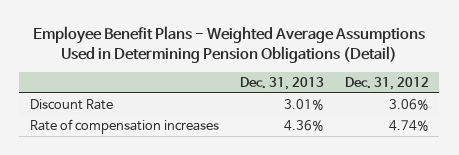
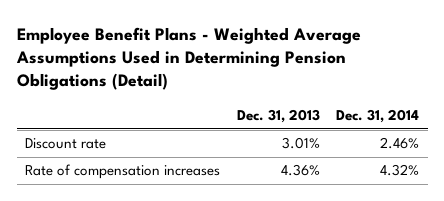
- | Dec. 31, 2013 | Dec. 31, 2012
+ | Dec. 31, 2013 | Dec. 31, 2014
- Discount Rate | 3.01% | 3.06%
+ Discount rate | 3.01% | 2.46%

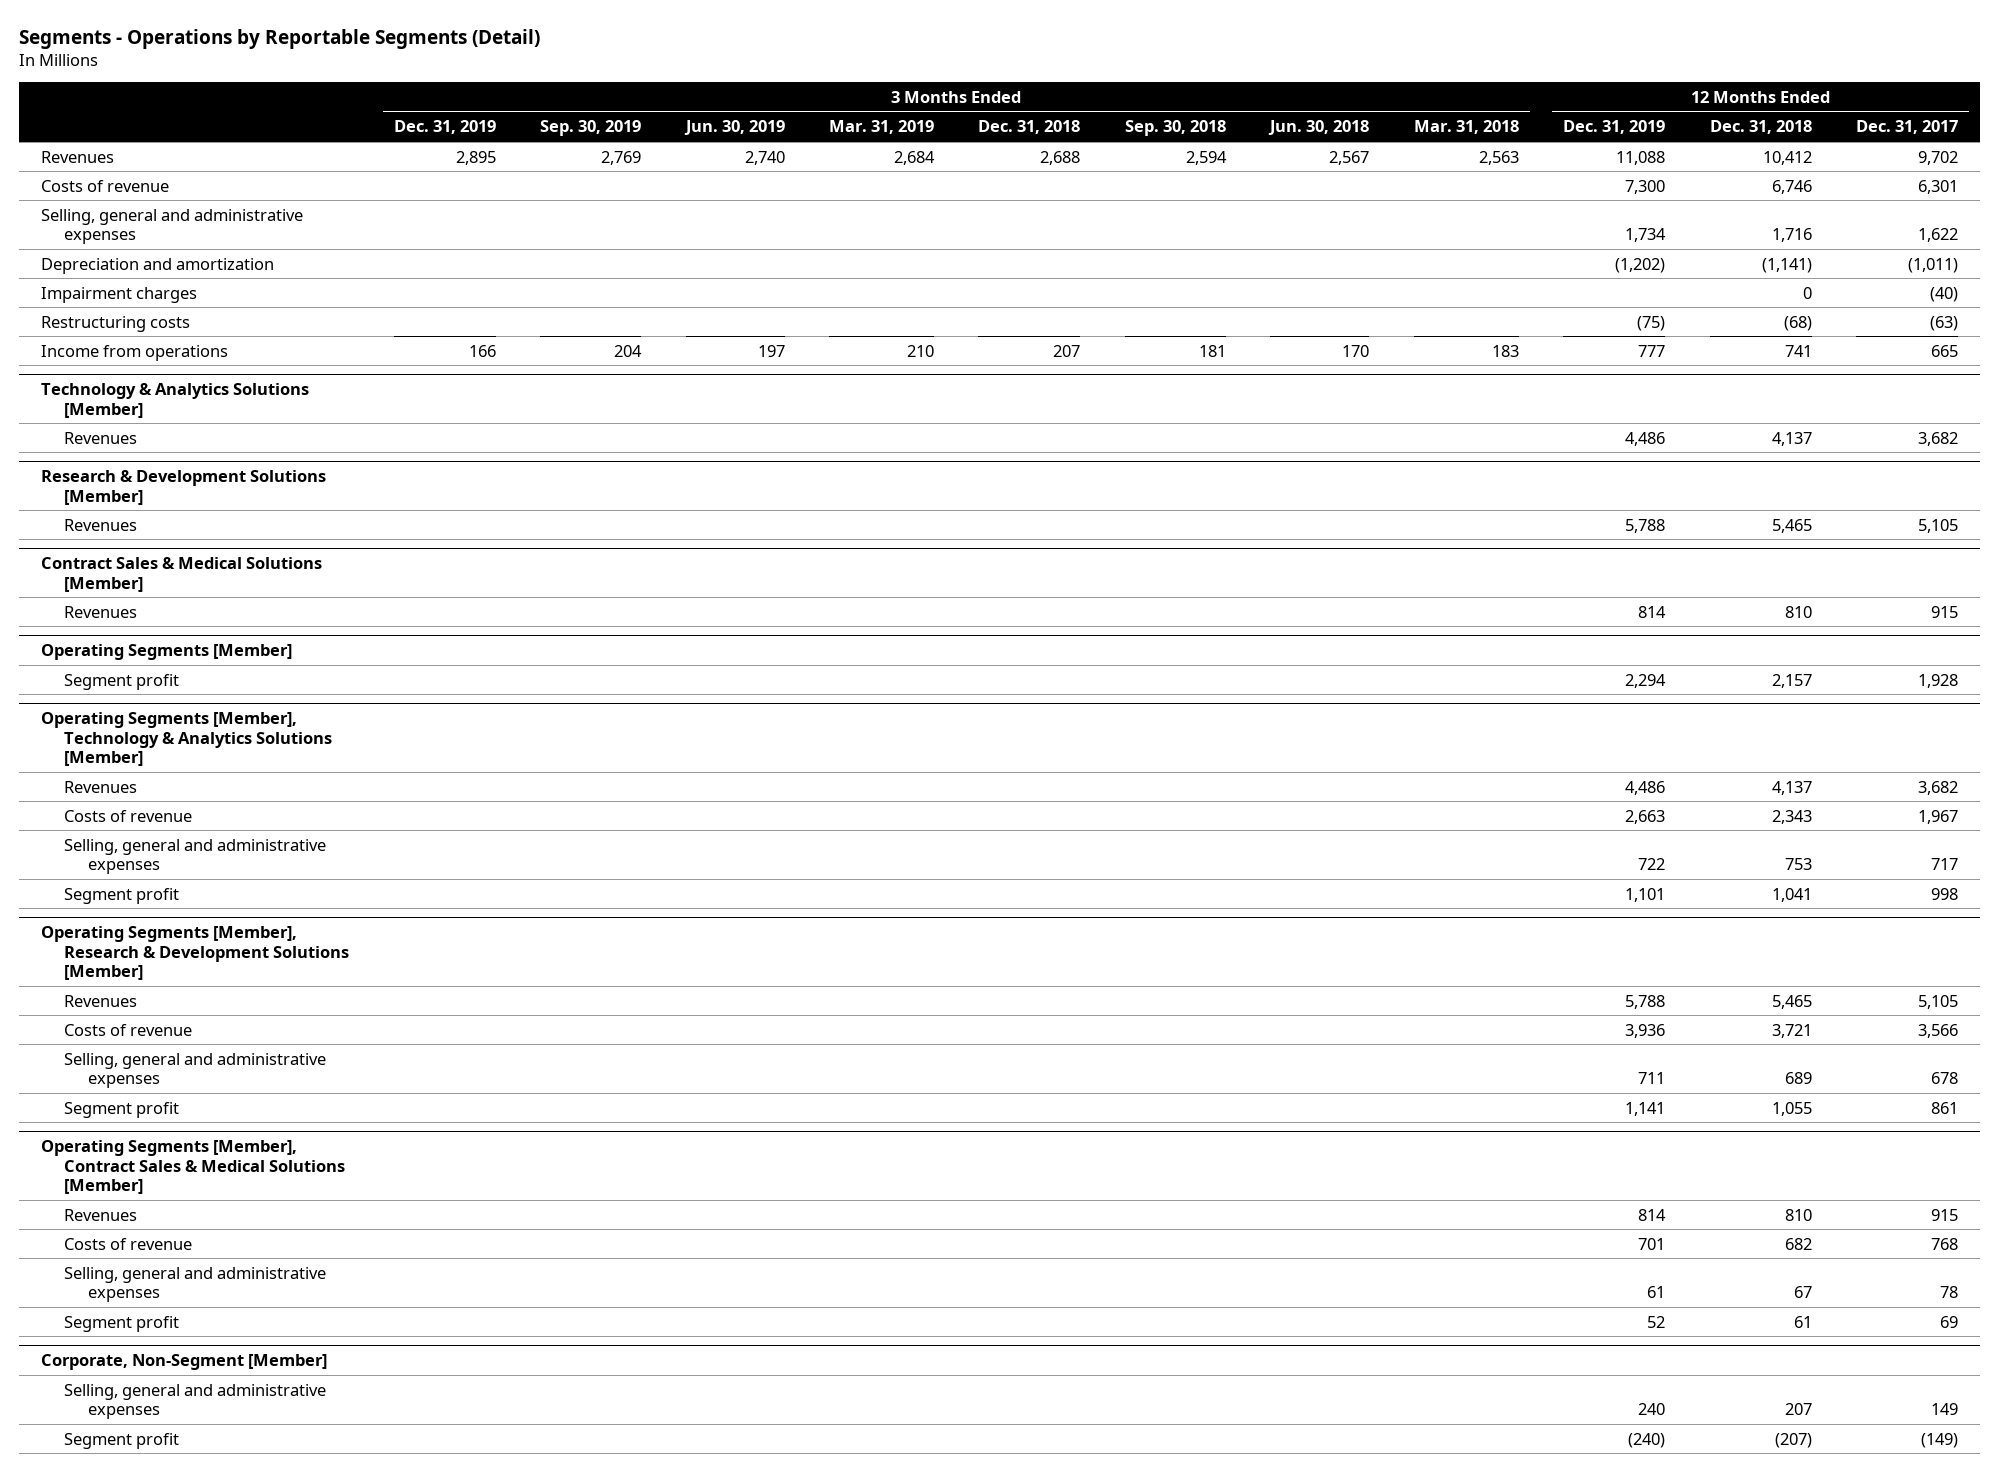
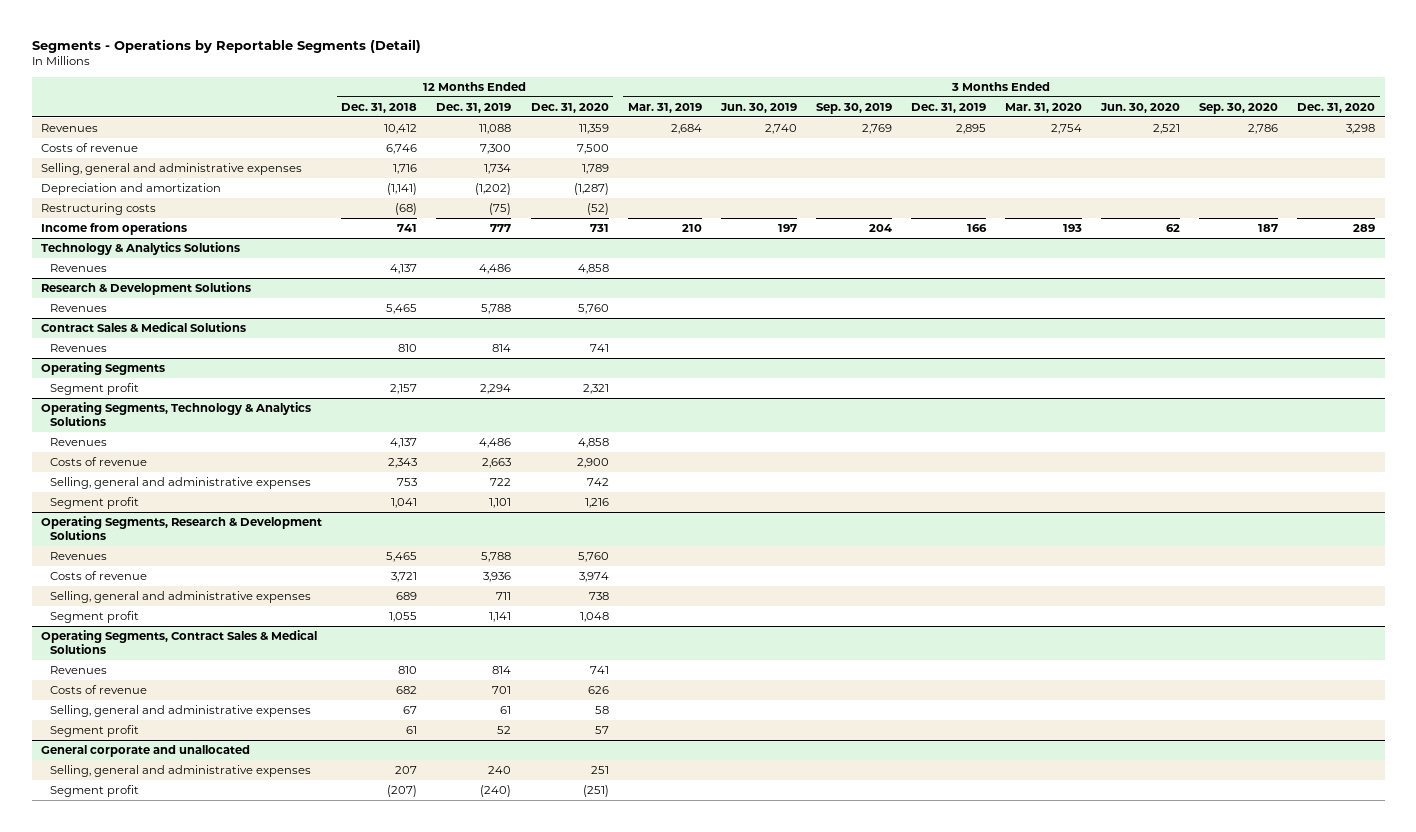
- | 3 Months Ended Dec. 31, 2019 | 3 Months Ended Sep. 30, 2019 | 3 Months Ended Jun. 30, 2019 | 3 Months Ended Mar. 31, 2019 | 3 Months Ended Dec. 31, 2018 | 3 Months Ended Sep. 30, 2018 | 3 Months Ended Jun. 30, 2018 | 3 Months Ended Mar. 31, 2018 | 12 Months Ended Dec. 31, 2019 | 12 Months Ended Dec. 31, 2018 | 12 Months Ended Dec. 31, 2017
+ | 12 Months Ended Dec. 31, 2018 | 12 Months Ended Dec. 31, 2019 | 12 Months Ended Dec. 31, 2020 | 3 Months Ended Mar. 31, 2019 | 3 Months Ended Jun. 30, 2019 | 3 Months Ended Sep. 30, 2019 | 3 Months Ended Dec. 31, 2019 | 3 Months Ended Mar. 31, 2020 | 3 Months Ended Jun. 30, 2020 | 3 Months Ended Sep. 30, 2020 | 3 Months Ended Dec. 31, 2020
- Impairment charges | | | | | | | | | | 0 | (40)
- Technology & Analytics Solutions [Member]
+ Technology & Analytics Solutions
- Research & Development Solutions [Member]
+ Research & Development Solutions
- Contract Sales & Medical Solutions [Member]
+ Contract Sales & Medical Solutions
- Operating Segments [Member]
+ Operating Segments
- Operating Segments [Member], Technology & Analytics Solutions [Member]
+ Operating Segments, Technology & Analytics Solutions
- Operating Segments [Member], Research & Development Solutions [Member]
+ Operating Segments, Research & Development Solutions
- Operating Segments [Member], Contract Sales & Medical Solutions [Member]
+ Operating Segments, Contract Sales & Medical Solutions
- Corporate, Non-Segment [Member]
+ General corporate and unallocated

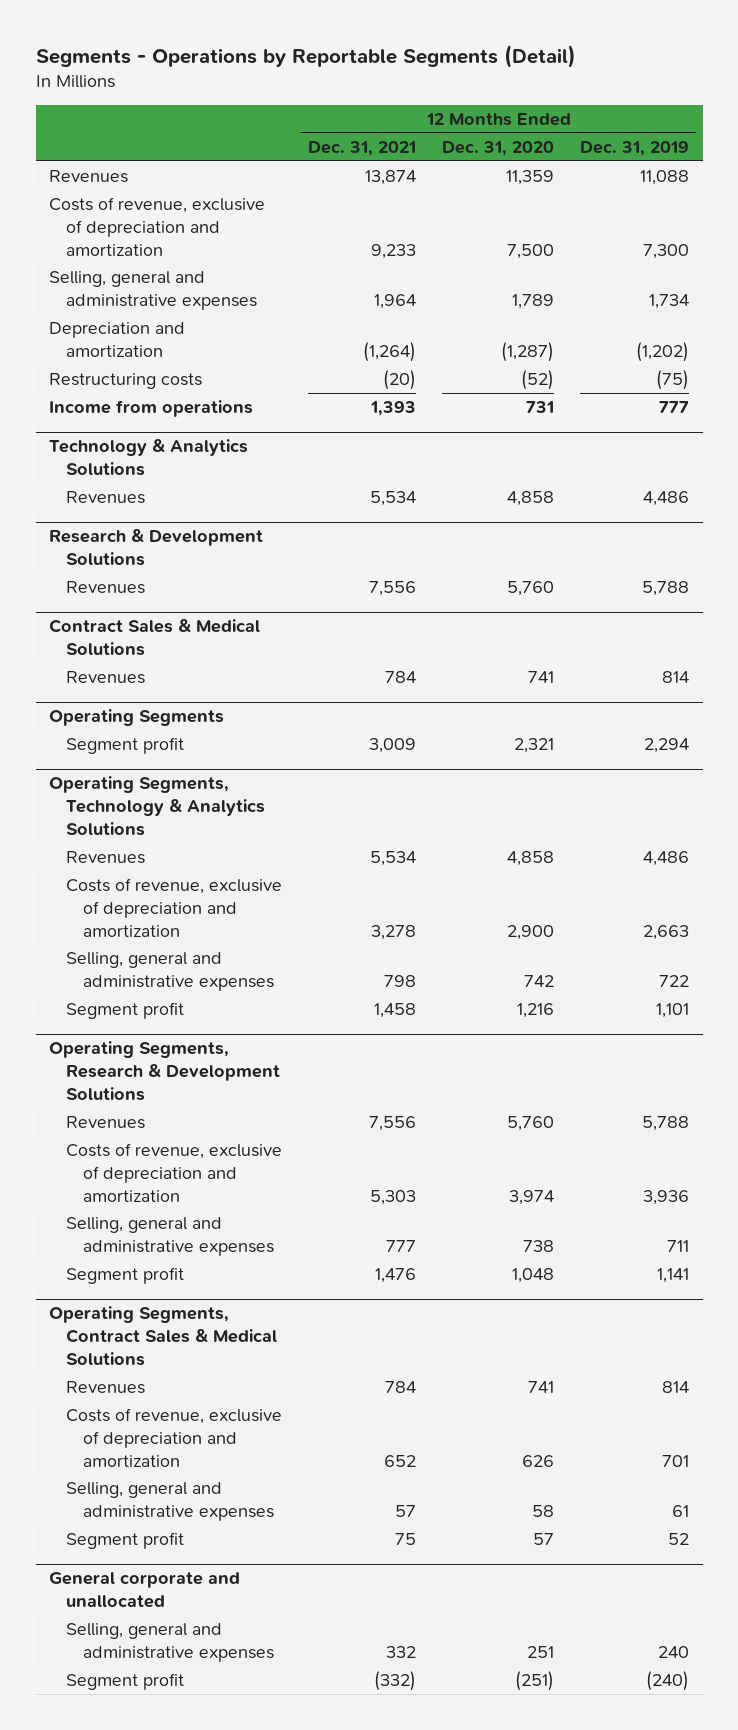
- | 12 Months Ended Dec. 31, 2018 | 12 Months Ended Dec. 31, 2019 | 12 Months Ended Dec. 31, 2020 | 3 Months Ended Mar. 31, 2019 | 3 Months Ended Jun. 30, 2019 | 3 Months Ended Sep. 30, 2019 | 3 Months Ended Dec. 31, 2019 | 3 Months Ended Mar. 31, 2020 | 3 Months Ended Jun. 30, 2020 | 3 Months Ended Sep. 30, 2020 | 3 Months Ended Dec. 31, 2020
+ | 12 Months Ended Dec. 31, 2021 | 12 Months Ended Dec. 31, 2020 | 12 Months Ended Dec. 31, 2019
- Costs of revenue | 6,746 | 7,300 | 7,500 | | | | | | | |
+ Costs of revenue, exclusive of depreciation and amortization | 9,233 | 7,500 | 7,300
@ Operating Segments, Technology & Analytics Solutions
- Costs of revenue | 2,343 | 2,663 | 2,900 | | | | | | | |
+ Costs of revenue, exclusive of depreciation and amortization | 3,278 | 2,900 | 2,663
@ Operating Segments, Research & Development Solutions
- Costs of revenue | 3,721 | 3,936 | 3,974 | | | | | | | |
+ Costs of revenue, exclusive of depreciation and amortization | 5,303 | 3,974 | 3,936
@ Operating Segments, Contract Sales & Medical Solutions
- Costs of revenue | 682 | 701 | 626 | | | | | | | |
+ Costs of revenue, exclusive of depreciation and amortization | 652 | 626 | 701

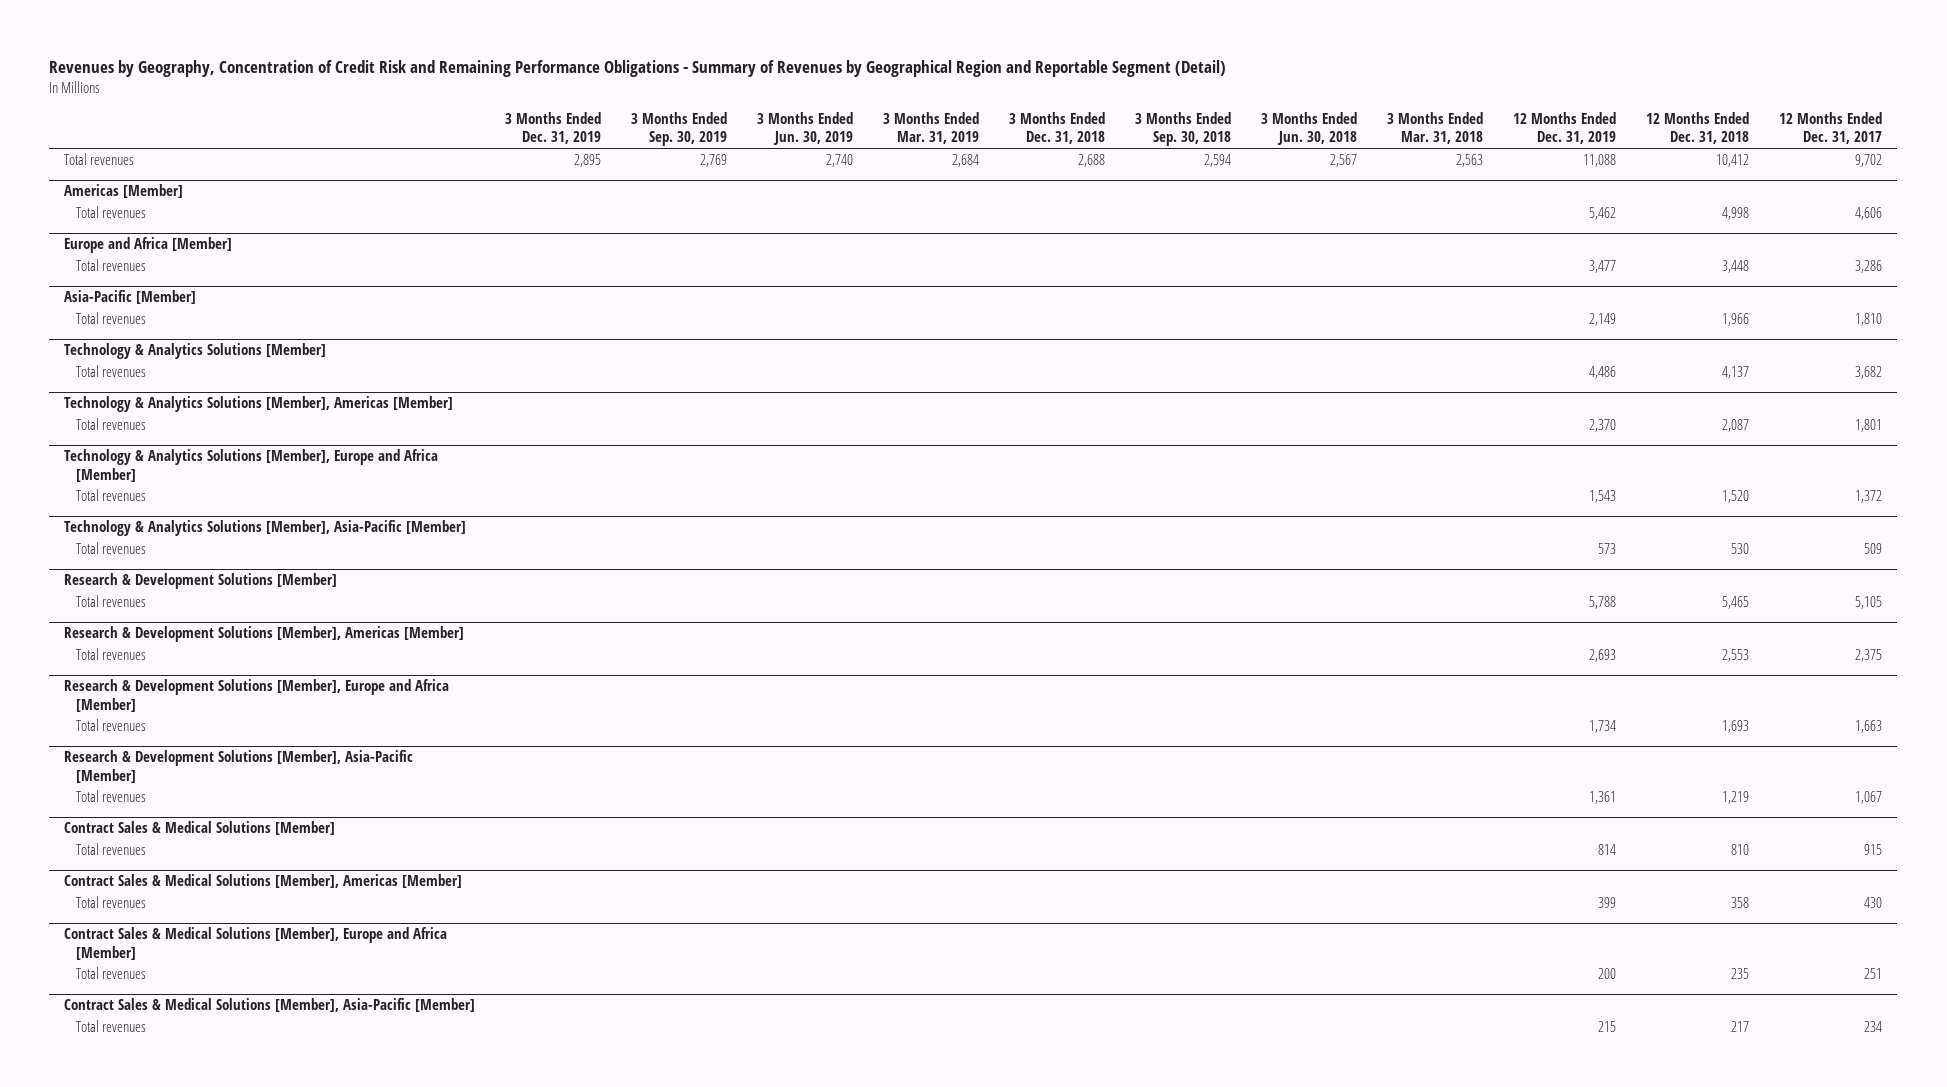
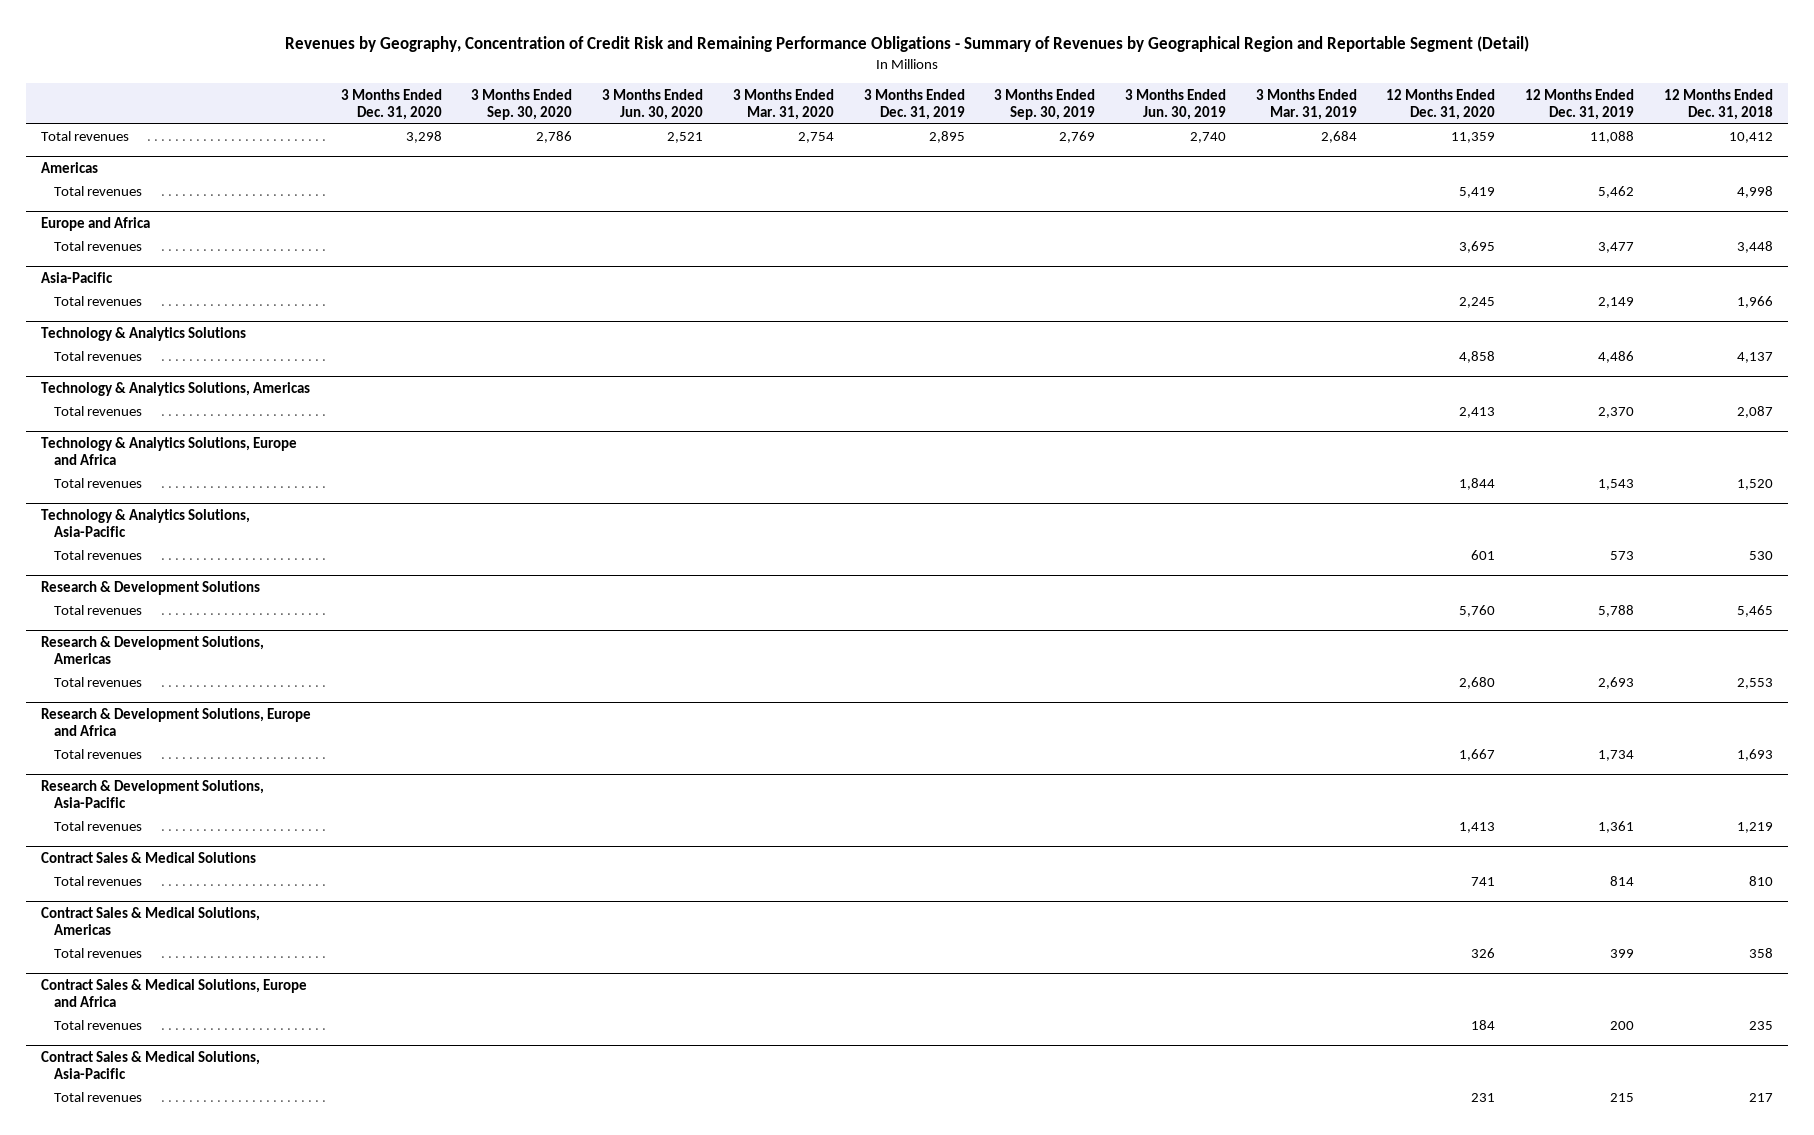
- | 3 Months Ended Dec. 31, 2019 | 3 Months Ended Sep. 30, 2019 | 3 Months Ended Jun. 30, 2019 | 3 Months Ended Mar. 31, 2019 | 3 Months Ended Dec. 31, 2018 | 3 Months Ended Sep. 30, 2018 | 3 Months Ended Jun. 30, 2018 | 3 Months Ended Mar. 31, 2018 | 12 Months Ended Dec. 31, 2019 | 12 Months Ended Dec. 31, 2018 | 12 Months Ended Dec. 31, 2017
+ | 3 Months Ended Dec. 31, 2020 | 3 Months Ended Sep. 30, 2020 | 3 Months Ended Jun. 30, 2020 | 3 Months Ended Mar. 31, 2020 | 3 Months Ended Dec. 31, 2019 | 3 Months Ended Sep. 30, 2019 | 3 Months Ended Jun. 30, 2019 | 3 Months Ended Mar. 31, 2019 | 12 Months Ended Dec. 31, 2020 | 12 Months Ended Dec. 31, 2019 | 12 Months Ended Dec. 31, 2018
- Americas [Member]
+ Americas
- Europe and Africa [Member]
+ Europe and Africa
- Asia-Pacific [Member]
+ Asia-Pacific
- Technology & Analytics Solutions [Member]
+ Technology & Analytics Solutions
- Technology & Analytics Solutions [Member], Americas [Member]
+ Technology & Analytics Solutions, Americas
- Technology & Analytics Solutions [Member], Europe and Africa [Member]
+ Technology & Analytics Solutions, Europe and Africa
- Technology & Analytics Solutions [Member], Asia-Pacific [Member]
+ Technology & Analytics Solutions, Asia-Pacific
- Research & Development Solutions [Member]
+ Research & Development Solutions
- Research & Development Solutions [Member], Americas [Member]
+ Research & Development Solutions, Americas
- Research & Development Solutions [Member], Europe and Africa [Member]
+ Research & Development Solutions, Europe and Africa
- Research & Development Solutions [Member], Asia-Pacific [Member]
+ Research & Development Solutions, Asia-Pacific
- Contract Sales & Medical Solutions [Member]
+ Contract Sales & Medical Solutions
- Contract Sales & Medical Solutions [Member], Americas [Member]
+ Contract Sales & Medical Solutions, Americas
- Contract Sales & Medical Solutions [Member], Europe and Africa [Member]
+ Contract Sales & Medical Solutions, Europe and Africa
- Contract Sales & Medical Solutions [Member], Asia-Pacific [Member]
+ Contract Sales & Medical Solutions, Asia-Pacific

